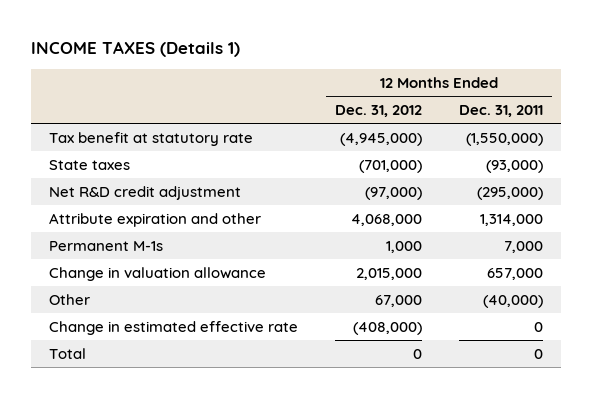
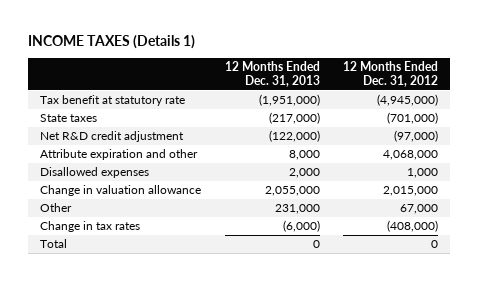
- | 12 Months Ended Dec. 31, 2012 | 12 Months Ended Dec. 31, 2011
+ | 12 Months Ended Dec. 31, 2013 | 12 Months Ended Dec. 31, 2012
- Permanent M-1s | 1,000 | 7,000
+ Disallowed expenses | 2,000 | 1,000
- Change in estimated effective rate | (408,000) | 0
+ Change in tax rates | (6,000) | (408,000)

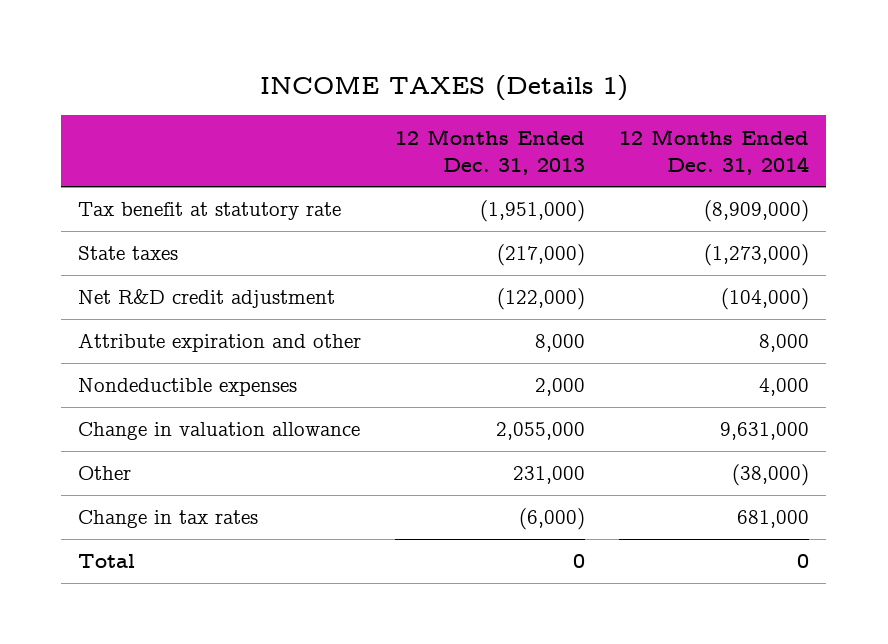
- | 12 Months Ended Dec. 31, 2013 | 12 Months Ended Dec. 31, 2012
+ | 12 Months Ended Dec. 31, 2013 | 12 Months Ended Dec. 31, 2014
- Disallowed expenses | 2,000 | 1,000
+ Nondeductible expenses | 2,000 | 4,000

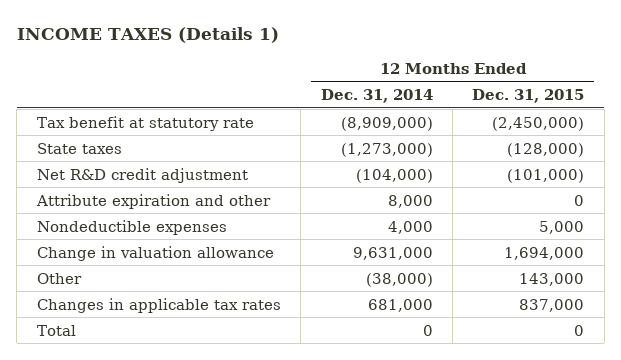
- | 12 Months Ended Dec. 31, 2013 | 12 Months Ended Dec. 31, 2014
+ | 12 Months Ended Dec. 31, 2014 | 12 Months Ended Dec. 31, 2015
- Change in tax rates | (6,000) | 681,000
+ Changes in applicable tax rates | 681,000 | 837,000

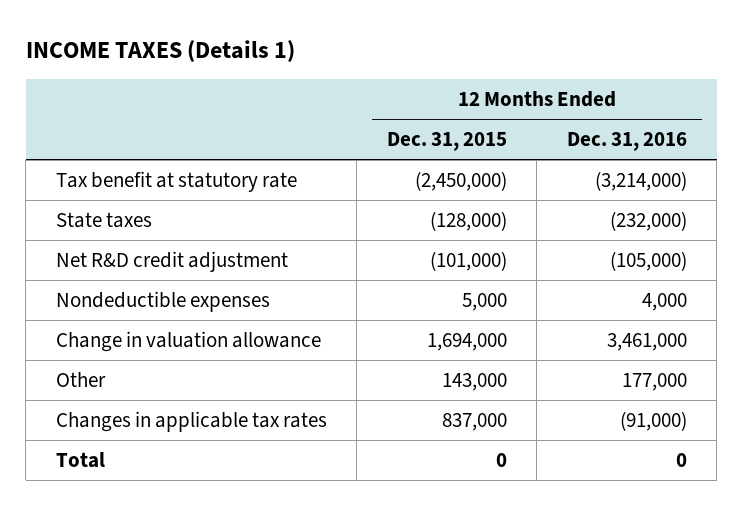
- | 12 Months Ended Dec. 31, 2014 | 12 Months Ended Dec. 31, 2015
+ | 12 Months Ended Dec. 31, 2015 | 12 Months Ended Dec. 31, 2016
- Attribute expiration and other | 8,000 | 0

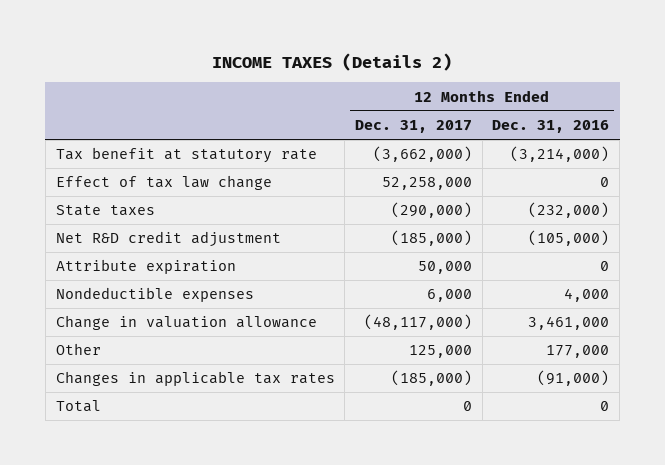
- INCOME TAXES (Details 1)
+ INCOME TAXES (Details 2)
- | 12 Months Ended Dec. 31, 2015 | 12 Months Ended Dec. 31, 2016
+ | 12 Months Ended Dec. 31, 2017 | 12 Months Ended Dec. 31, 2016
+ Effect of tax law change | 52,258,000 | 0
+ Attribute expiration | 50,000 | 0

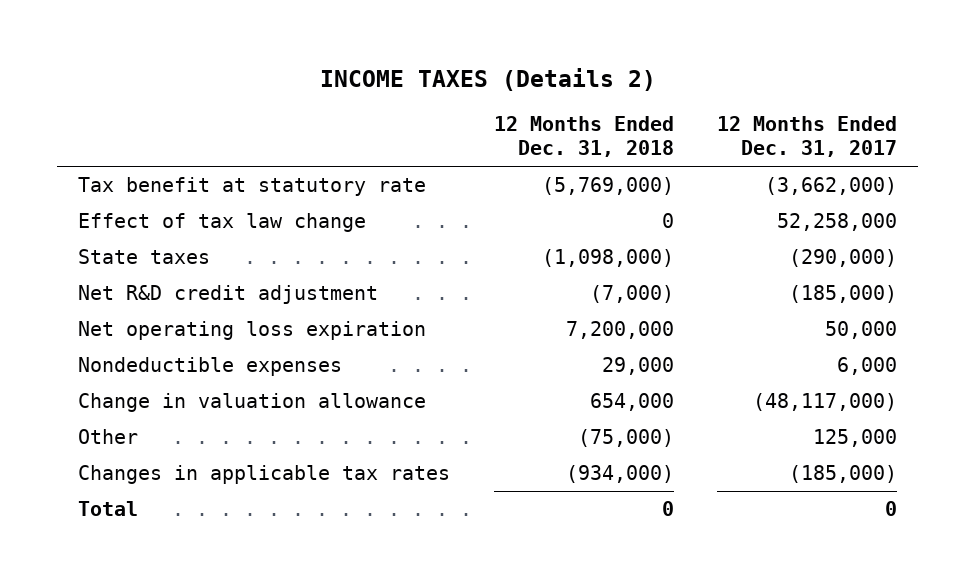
- | 12 Months Ended Dec. 31, 2017 | 12 Months Ended Dec. 31, 2016
+ | 12 Months Ended Dec. 31, 2018 | 12 Months Ended Dec. 31, 2017
- Attribute expiration | 50,000 | 0
+ Net operating loss expiration | 7,200,000 | 50,000

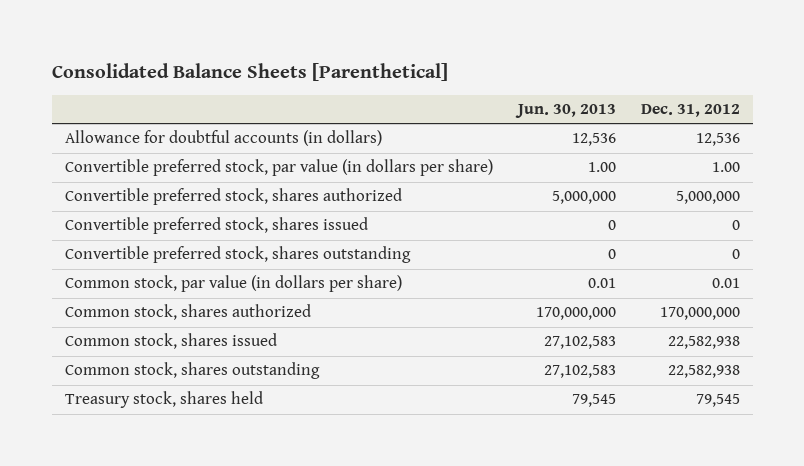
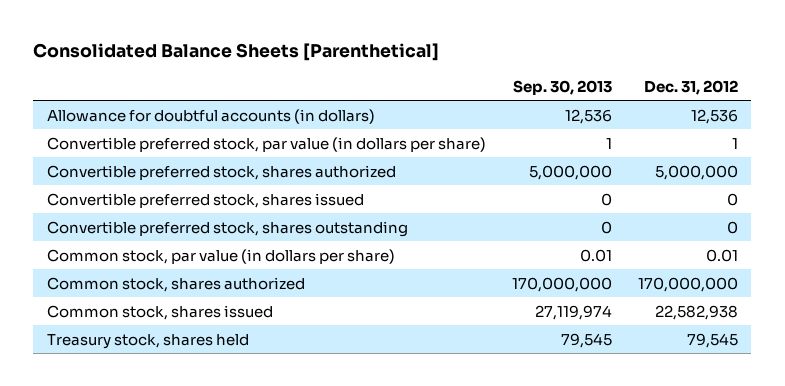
- | Jun. 30, 2013 | Dec. 31, 2012
+ | Sep. 30, 2013 | Dec. 31, 2012
- Convertible preferred stock, par value (in dollars per share) | 1.00 | 1.00
+ Convertible preferred stock, par value (in dollars per share) | 1 | 1
- Common stock, shares outstanding | 27,102,583 | 22,582,938

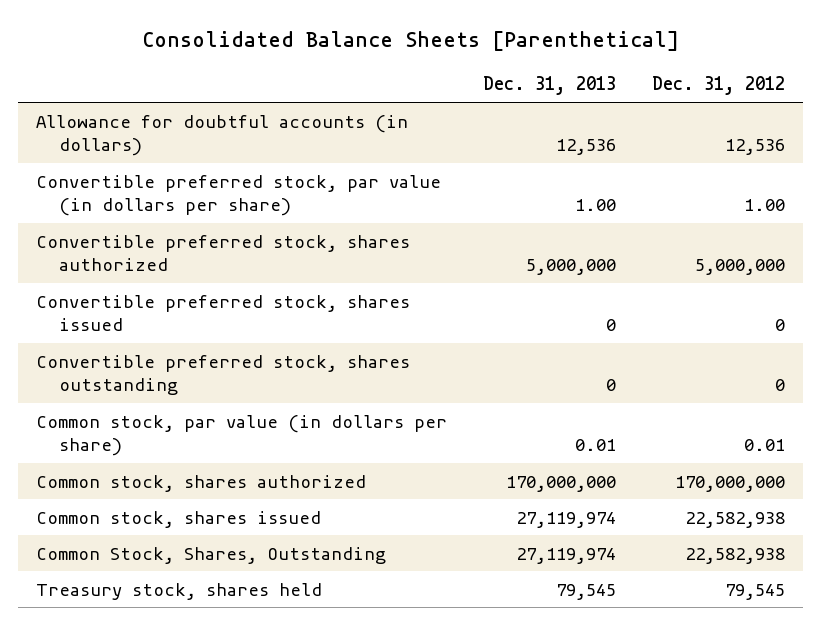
- | Sep. 30, 2013 | Dec. 31, 2012
+ | Dec. 31, 2013 | Dec. 31, 2012
- Convertible preferred stock, par value (in dollars per share) | 1 | 1
+ Convertible preferred stock, par value (in dollars per share) | 1.00 | 1.00
+ Common Stock, Shares, Outstanding | 27,119,974 | 22,582,938

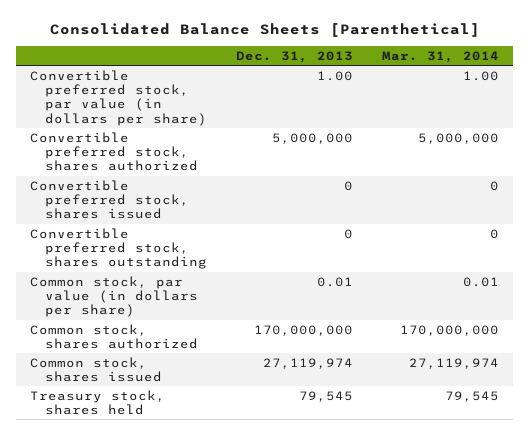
- | Dec. 31, 2013 | Dec. 31, 2012
+ | Dec. 31, 2013 | Mar. 31, 2014
- Allowance for doubtful accounts (in dollars) | 12,536 | 12,536
- Common Stock, Shares, Outstanding | 27,119,974 | 22,582,938

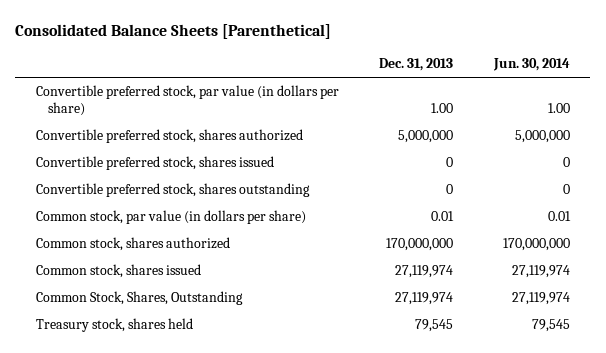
- | Dec. 31, 2013 | Mar. 31, 2014
+ | Dec. 31, 2013 | Jun. 30, 2014
+ Common Stock, Shares, Outstanding | 27,119,974 | 27,119,974

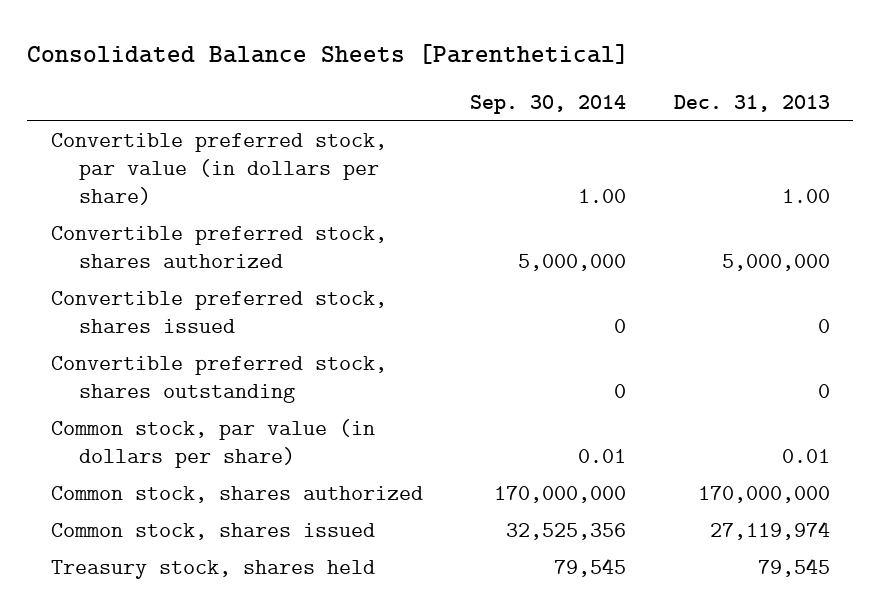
- | Dec. 31, 2013 | Jun. 30, 2014
+ | Sep. 30, 2014 | Dec. 31, 2013
- Common Stock, Shares, Outstanding | 27,119,974 | 27,119,974

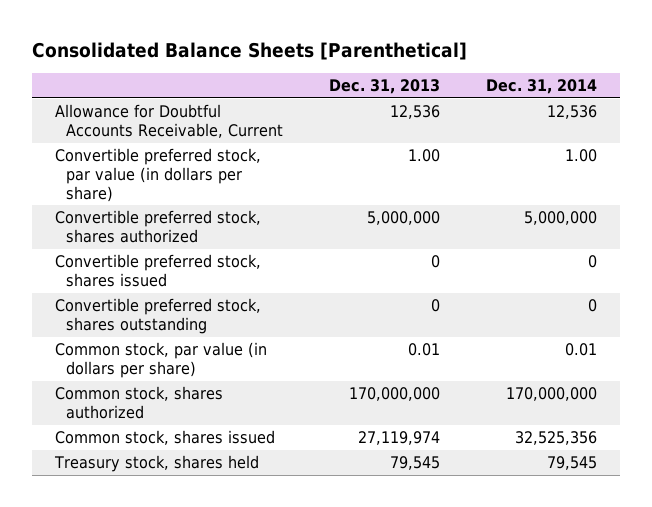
- | Sep. 30, 2014 | Dec. 31, 2013
+ | Dec. 31, 2013 | Dec. 31, 2014
+ Allowance for Doubtful Accounts Receivable, Current | 12,536 | 12,536

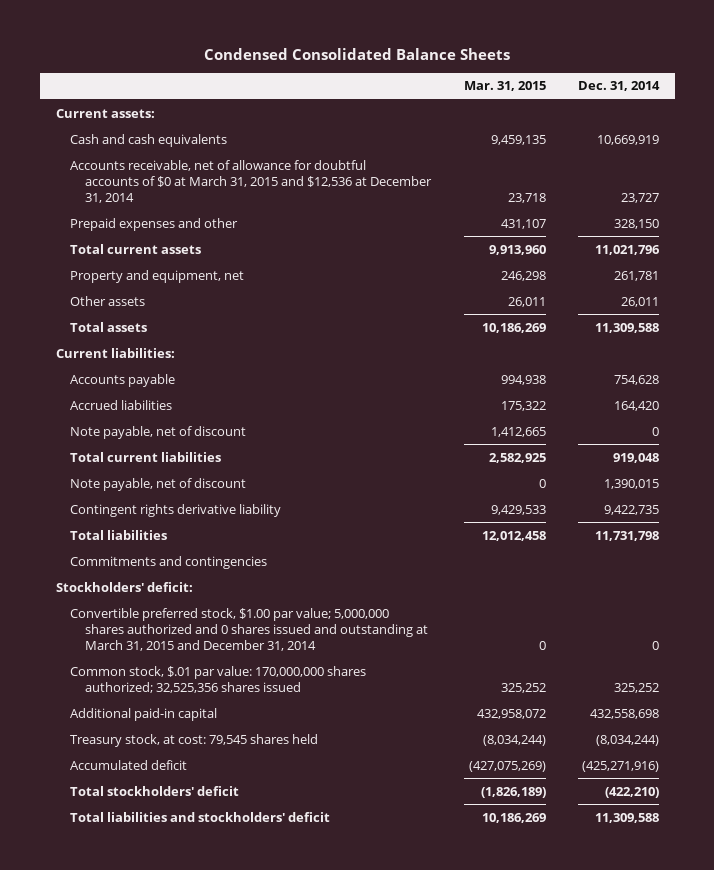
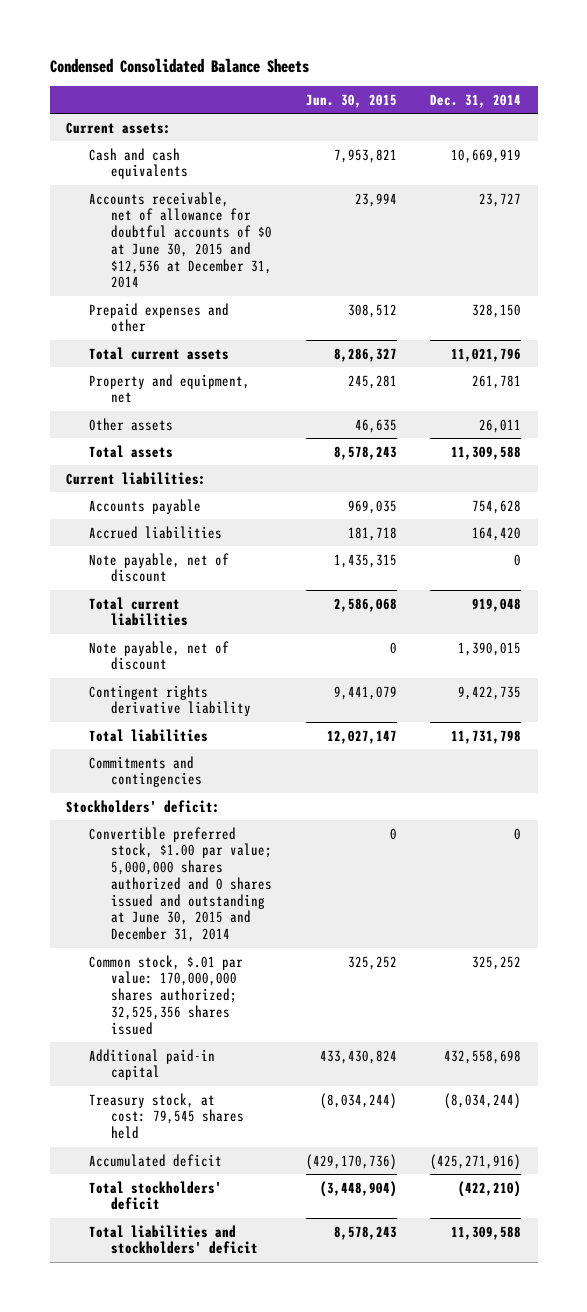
- | Mar. 31, 2015 | Dec. 31, 2014
+ | Jun. 30, 2015 | Dec. 31, 2014
- Accounts receivable, net of allowance for doubtful accounts of $0 at March 31, 2015 and $12,536 at December 31, 2014 | 23,718 | 23,727
+ Accounts receivable, net of allowance for doubtful accounts of $0 at June 30, 2015 and $12,536 at December 31, 2014 | 23,994 | 23,727
- Convertible preferred stock, $1.00 par value; 5,000,000 shares authorized and 0 shares issued and outstanding at March 31, 2015 and December 31, 2014 | 0 | 0
+ Convertible preferred stock, $1.00 par value; 5,000,000 shares authorized and 0 shares issued and outstanding at June 30, 2015 and December 31, 2014 | 0 | 0

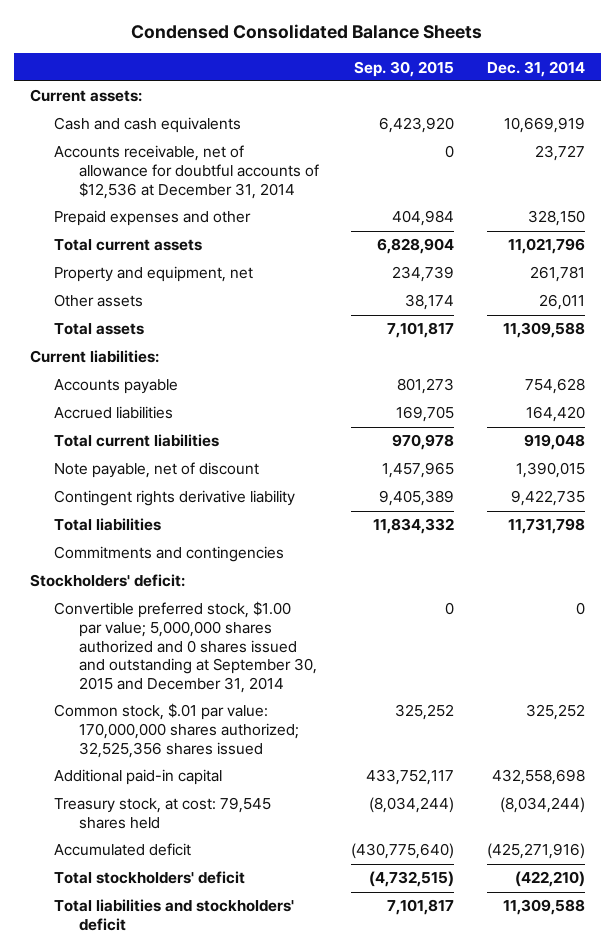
- | Jun. 30, 2015 | Dec. 31, 2014
+ | Sep. 30, 2015 | Dec. 31, 2014
- Accounts receivable, net of allowance for doubtful accounts of $0 at June 30, 2015 and $12,536 at December 31, 2014 | 23,994 | 23,727
+ Accounts receivable, net of allowance for doubtful accounts of $12,536 at December 31, 2014 | 0 | 23,727
- Note payable, net of discount | 1,435,315 | 0
- Convertible preferred stock, $1.00 par value; 5,000,000 shares authorized and 0 shares issued and outstanding at June 30, 2015 and December 31, 2014 | 0 | 0
+ Convertible preferred stock, $1.00 par value; 5,000,000 shares authorized and 0 shares issued and outstanding at September 30, 2015 and December 31, 2014 | 0 | 0

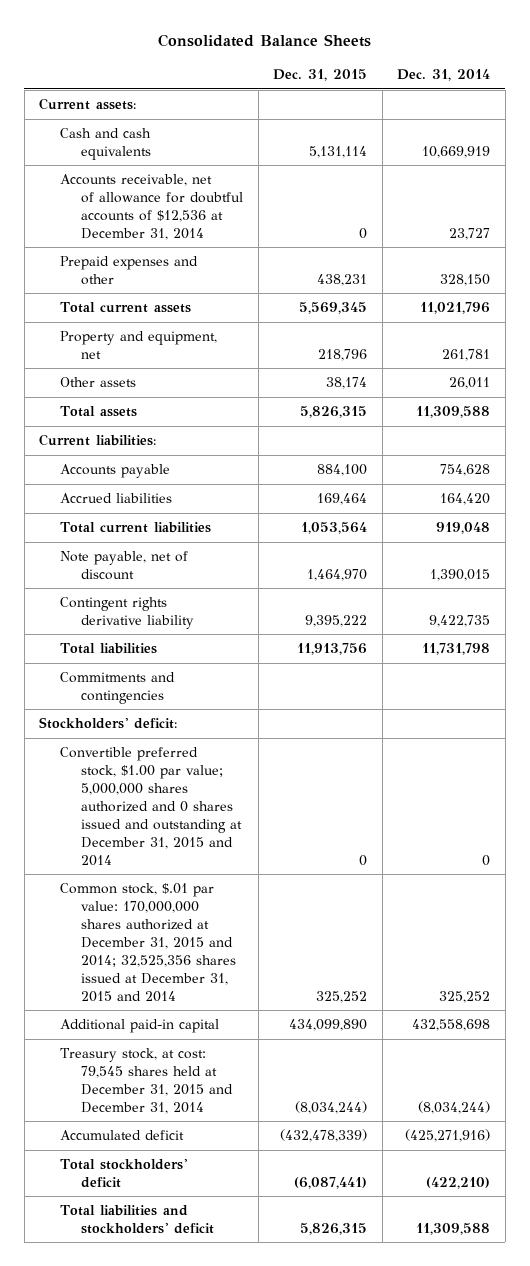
- Condensed Consolidated Balance Sheets
+ Consolidated Balance Sheets
- | Sep. 30, 2015 | Dec. 31, 2014
+ | Dec. 31, 2015 | Dec. 31, 2014
- Convertible preferred stock, $1.00 par value; 5,000,000 shares authorized and 0 shares issued and outstanding at September 30, 2015 and December 31, 2014 | 0 | 0
- Common stock, $.01 par value: 170,000,000 shares authorized; 32,525,356 shares issued | 325,252 | 325,252
+ Convertible preferred stock, $1.00 par value; 5,000,000 shares authorized and 0 shares issued and outstanding at December 31, 2015 and 2014 | 0 | 0
+ Common stock, $.01 par value: 170,000,000 shares authorized at December 31, 2015 and 2014; 32,525,356 shares issued at December 31, 2015 and 2014 | 325,252 | 325,252
- Treasury stock, at cost: 79,545 shares held | (8,034,244) | (8,034,244)
+ Treasury stock, at cost: 79,545 shares held at December 31, 2015 and December 31, 2014 | (8,034,244) | (8,034,244)

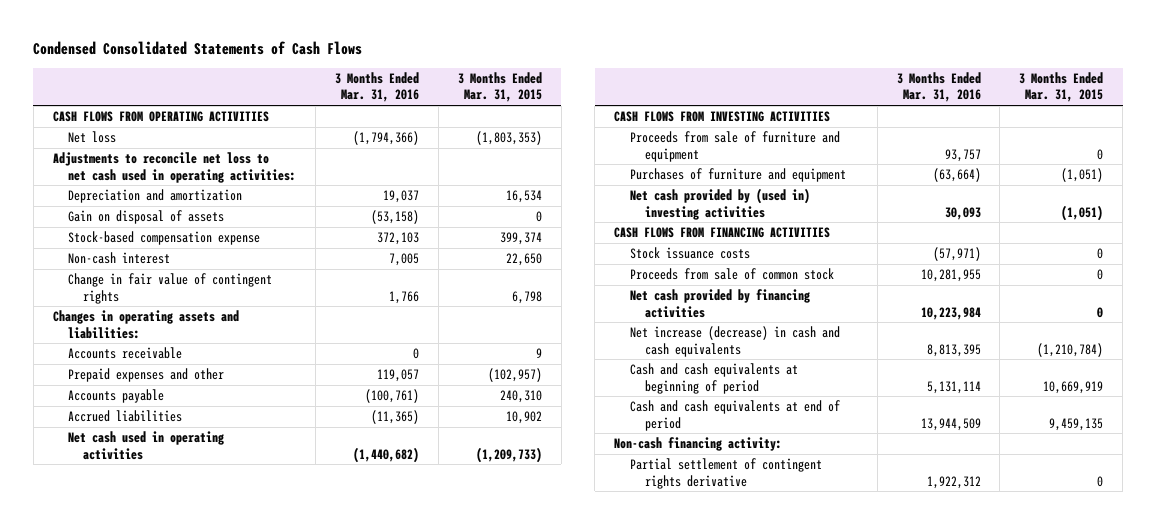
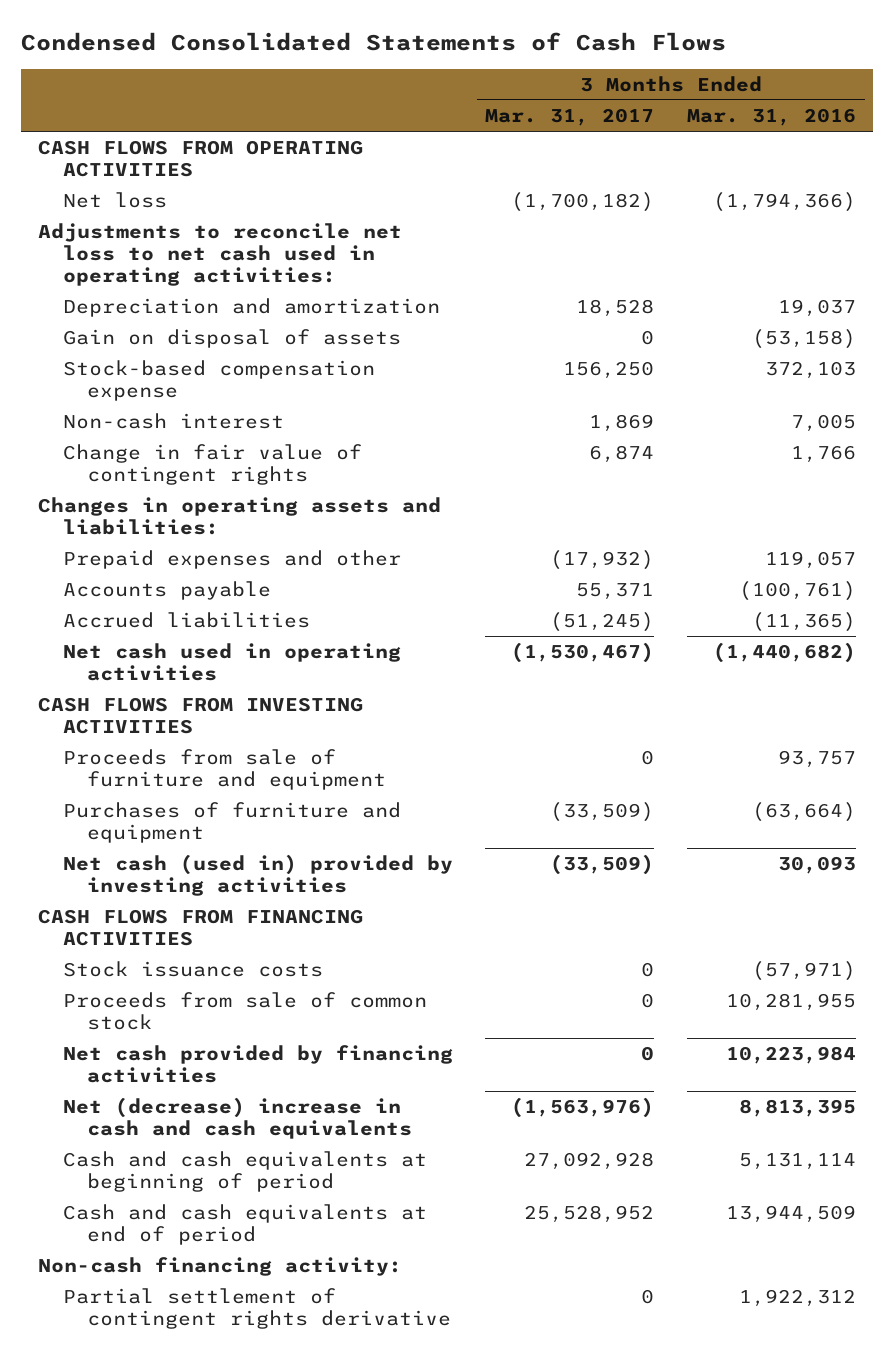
- | 3 Months Ended Mar. 31, 2016 | 3 Months Ended Mar. 31, 2015
+ | 3 Months Ended Mar. 31, 2017 | 3 Months Ended Mar. 31, 2016
- Accounts receivable | 0 | 9
- Net cash provided by (used in) investing activities | 30,093 | (1,051)
+ Net cash (used in) provided by investing activities | (33,509) | 30,093
- Net increase (decrease) in cash and cash equivalents | 8,813,395 | (1,210,784)
+ Net (decrease) increase in cash and cash equivalents | (1,563,976) | 8,813,395

